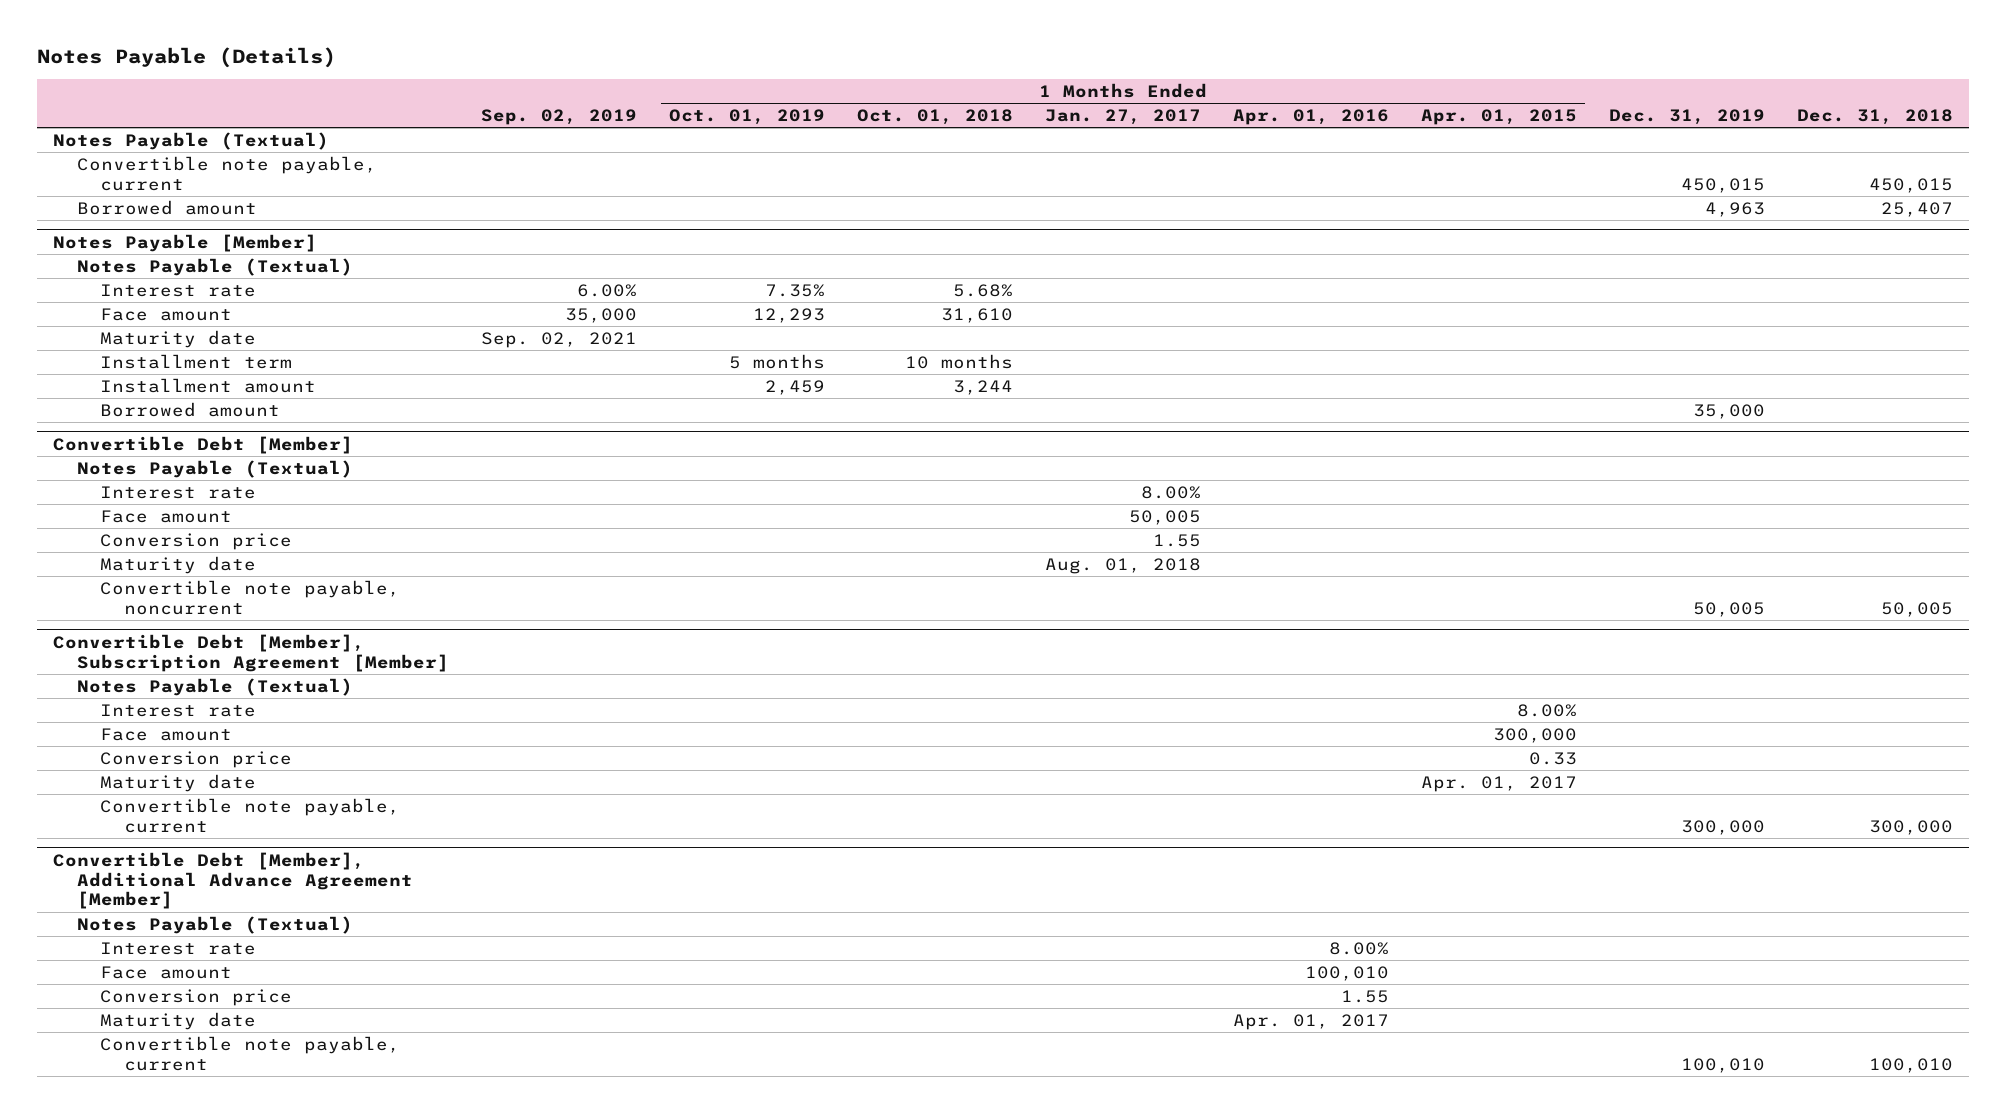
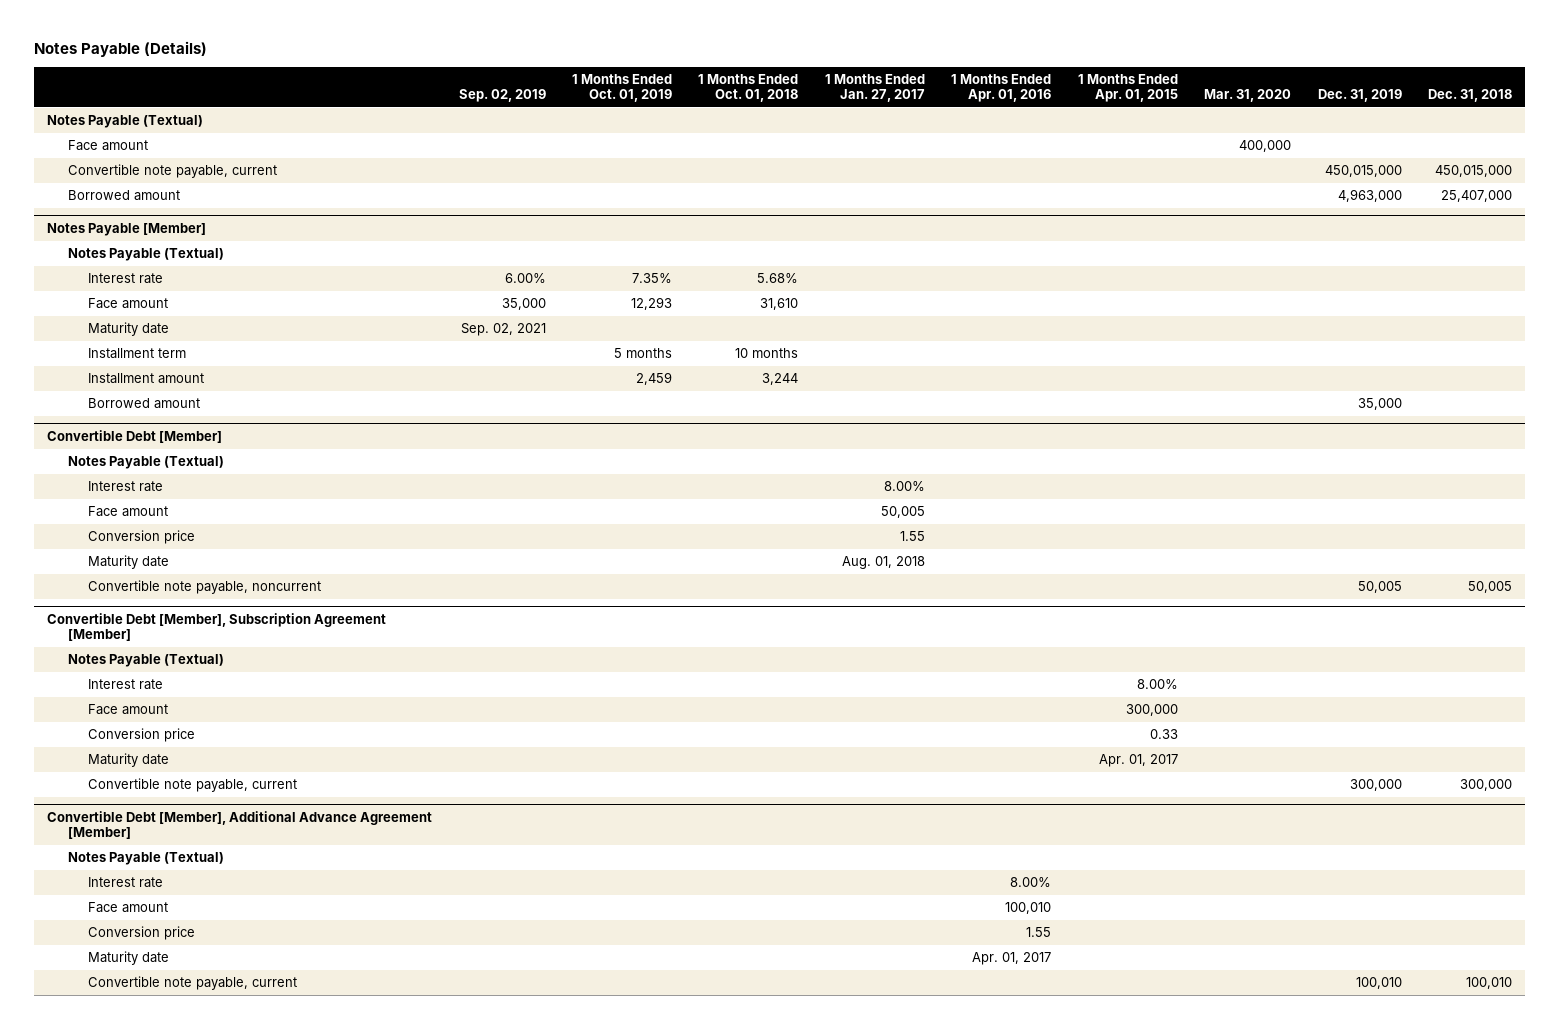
- | Sep. 02, 2019 | 1 Months Ended Oct. 01, 2019 | 1 Months Ended Oct. 01, 2018 | 1 Months Ended Jan. 27, 2017 | 1 Months Ended Apr. 01, 2016 | 1 Months Ended Apr. 01, 2015 | Dec. 31, 2019 | Dec. 31, 2018
+ | Sep. 02, 2019 | 1 Months Ended Oct. 01, 2019 | 1 Months Ended Oct. 01, 2018 | 1 Months Ended Jan. 27, 2017 | 1 Months Ended Apr. 01, 2016 | 1 Months Ended Apr. 01, 2015 | Mar. 31, 2020 | Dec. 31, 2019 | Dec. 31, 2018
- Convertible note payable, current | | | | | | | 450,015 | 450,015
- Borrowed amount | | | | | | | 4,963 | 25,407
+ Face amount | | | | | | | 400,000 | |
+ Convertible note payable, current | | | | | | | | 450,015,000 | 450,015,000
+ Borrowed amount | | | | | | | | 4,963,000 | 25,407,000

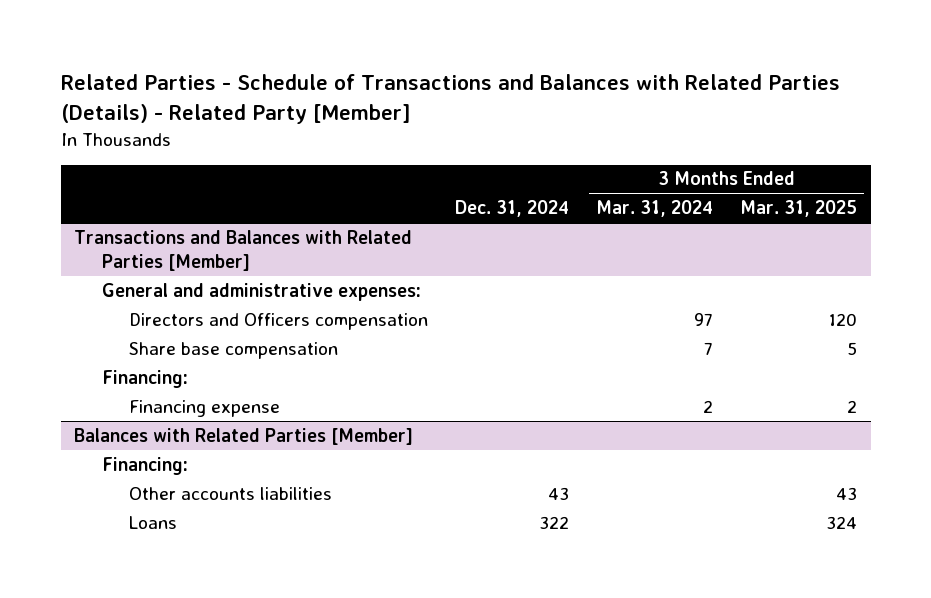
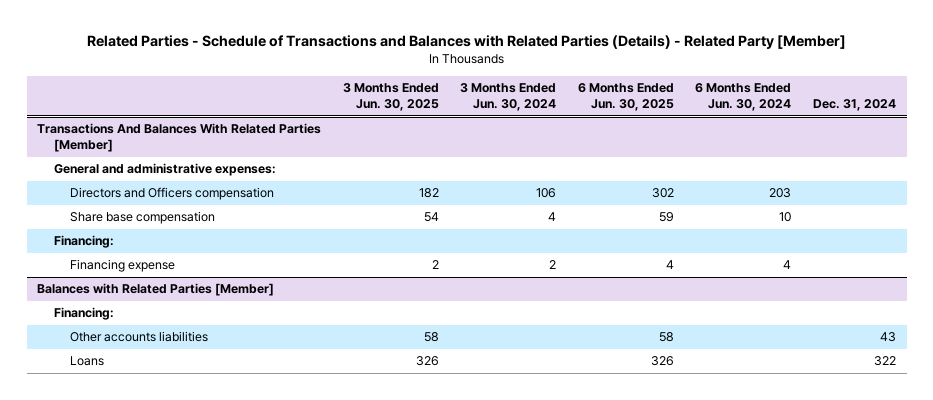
- | Dec. 31, 2024 | 3 Months Ended Mar. 31, 2024 | 3 Months Ended Mar. 31, 2025
+ | 3 Months Ended Jun. 30, 2025 | 3 Months Ended Jun. 30, 2024 | 6 Months Ended Jun. 30, 2025 | 6 Months Ended Jun. 30, 2024 | Dec. 31, 2024
- Transactions and Balances with Related Parties [Member]
+ Transactions And Balances With Related Parties [Member]

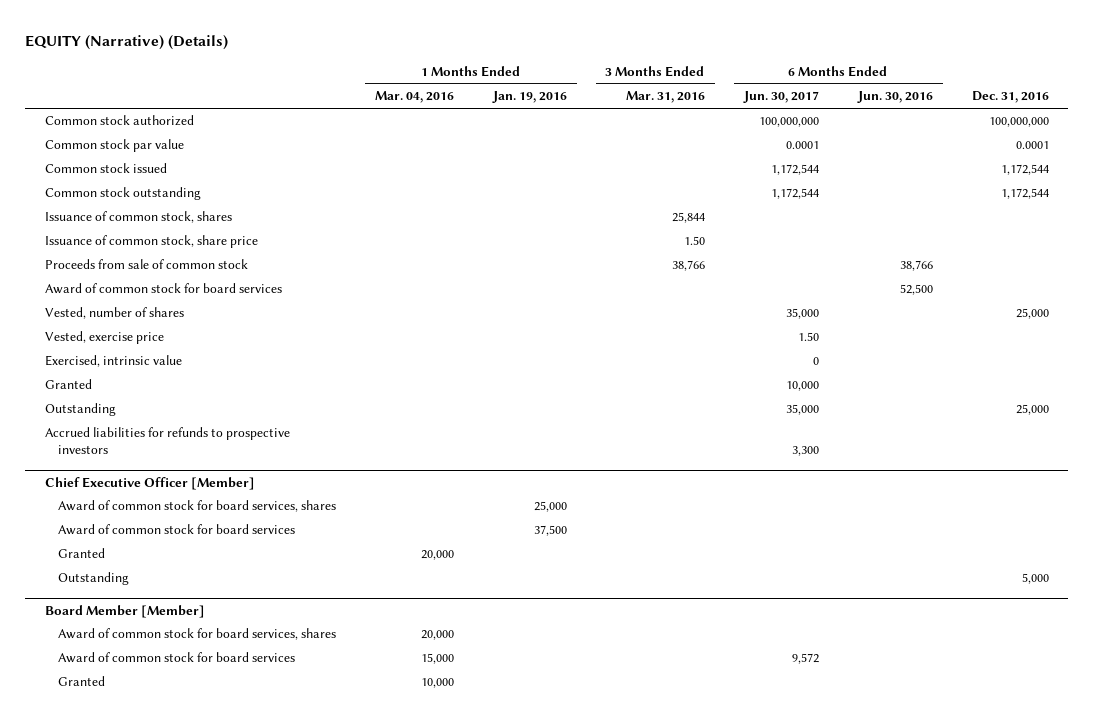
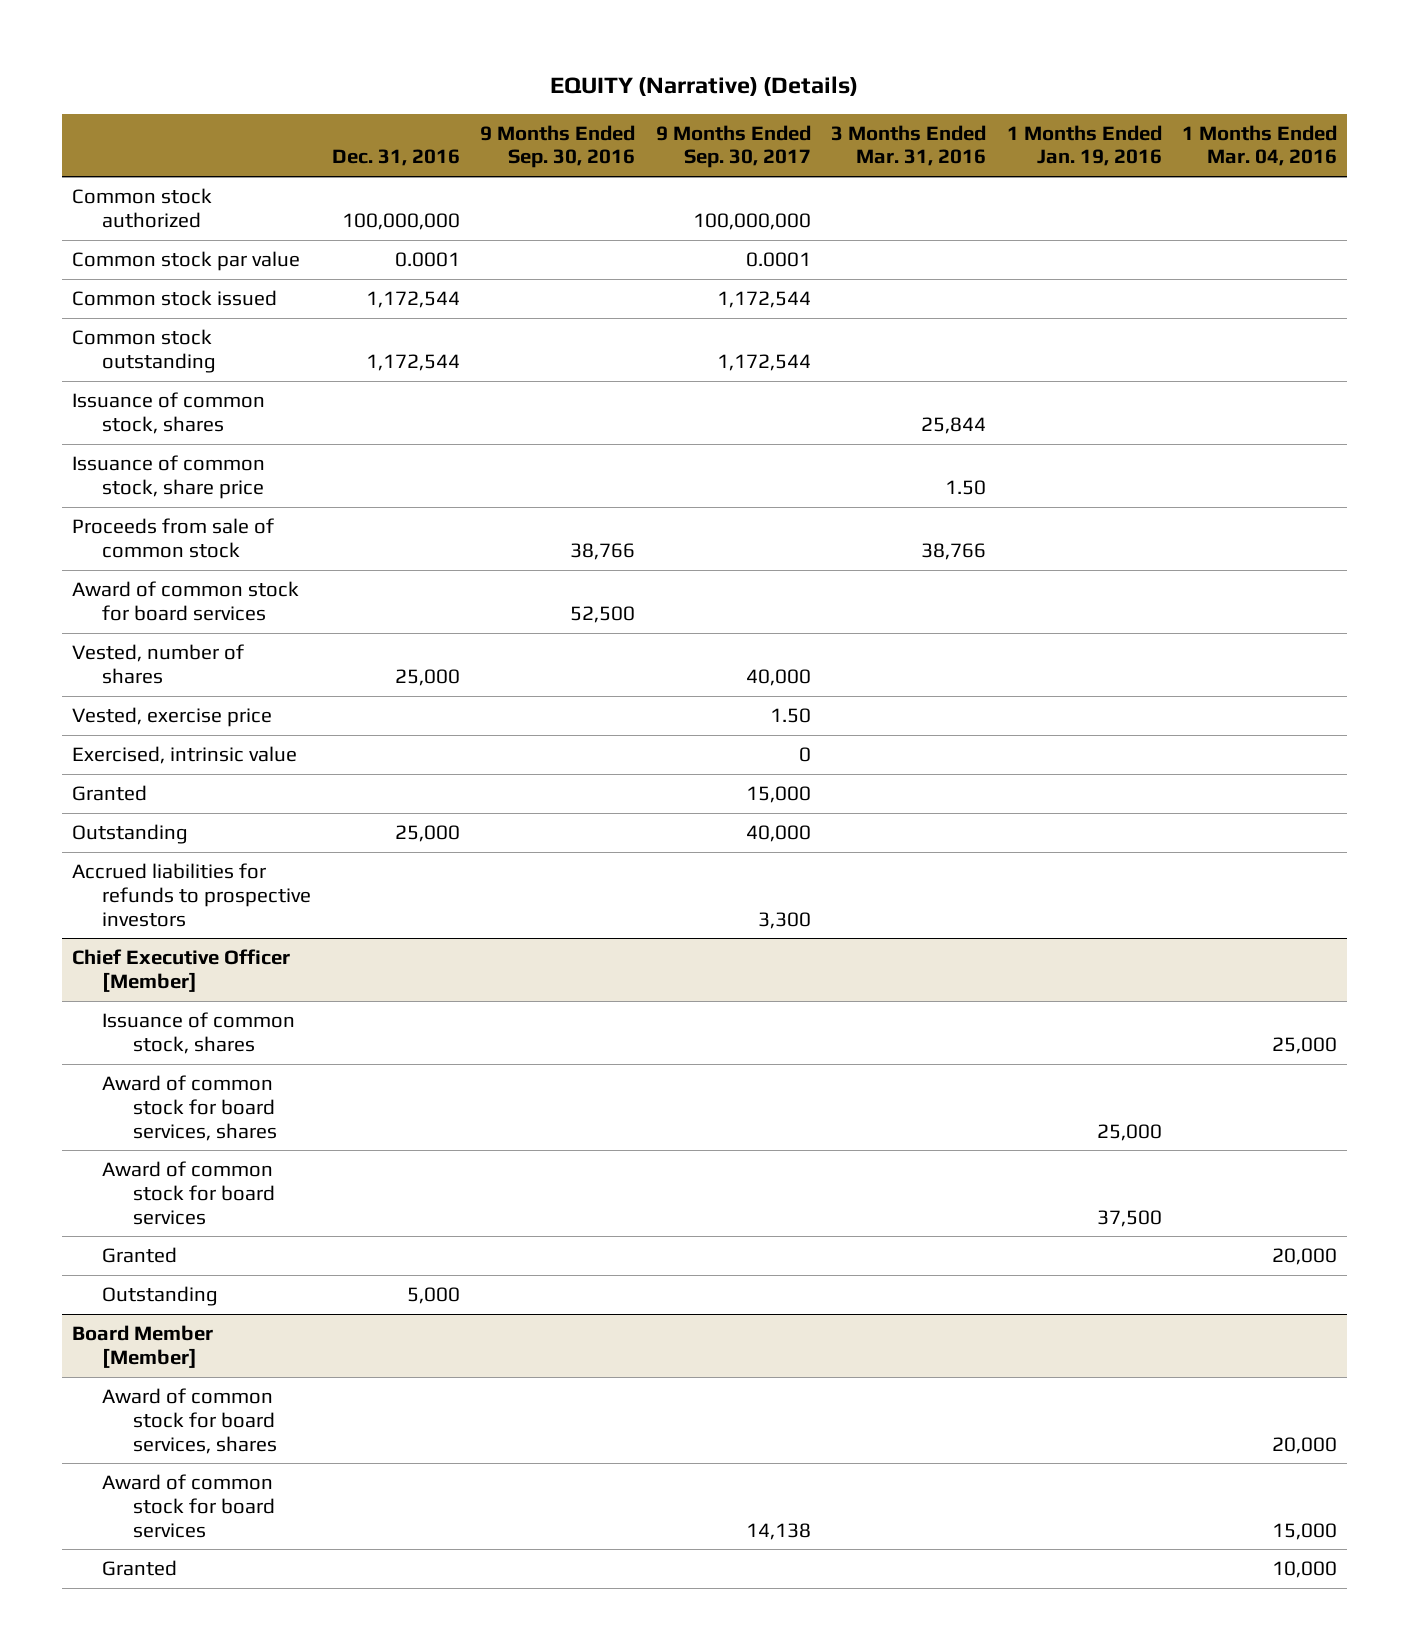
- | 1 Months Ended Mar. 04, 2016 | 1 Months Ended Jan. 19, 2016 | 3 Months Ended Mar. 31, 2016 | 6 Months Ended Jun. 30, 2017 | 6 Months Ended Jun. 30, 2016 | Dec. 31, 2016
+ | Dec. 31, 2016 | 9 Months Ended Sep. 30, 2016 | 9 Months Ended Sep. 30, 2017 | 3 Months Ended Mar. 31, 2016 | 1 Months Ended Jan. 19, 2016 | 1 Months Ended Mar. 04, 2016
@ Chief Executive Officer [Member]
+ Issuance of common stock, shares | | | | | | 25,000

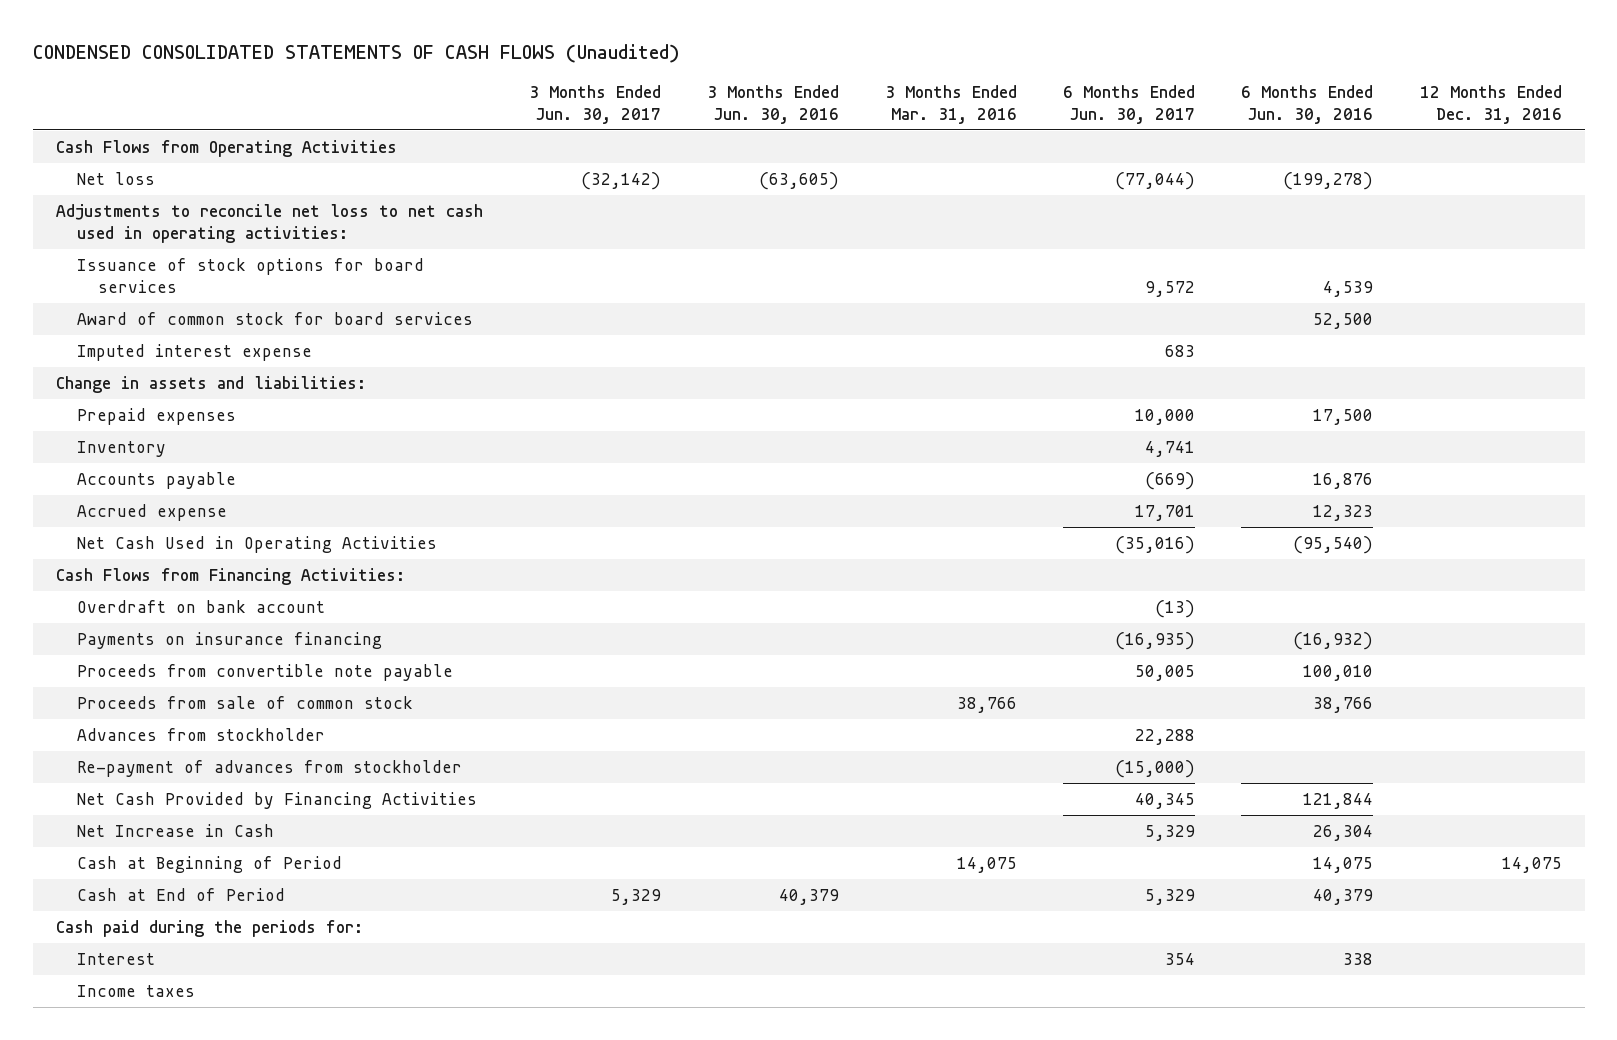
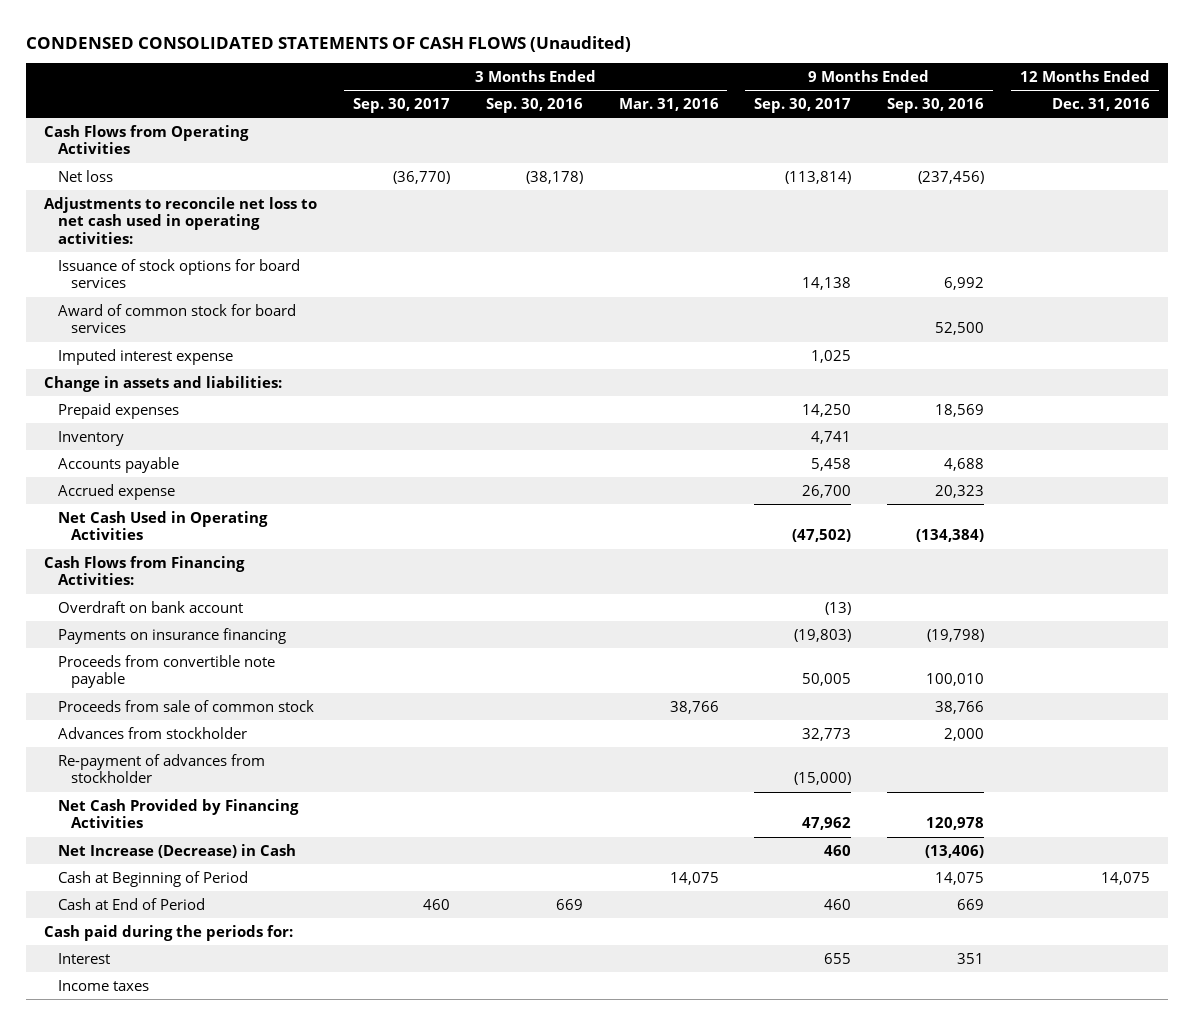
- | 3 Months Ended Jun. 30, 2017 | 3 Months Ended Jun. 30, 2016 | 3 Months Ended Mar. 31, 2016 | 6 Months Ended Jun. 30, 2017 | 6 Months Ended Jun. 30, 2016 | 12 Months Ended Dec. 31, 2016
+ | 3 Months Ended Sep. 30, 2017 | 3 Months Ended Sep. 30, 2016 | 3 Months Ended Mar. 31, 2016 | 9 Months Ended Sep. 30, 2017 | 9 Months Ended Sep. 30, 2016 | 12 Months Ended Dec. 31, 2016
- Net Increase in Cash | | | | 5,329 | 26,304 |
+ Net Increase (Decrease) in Cash | | | | 460 | (13,406) |

